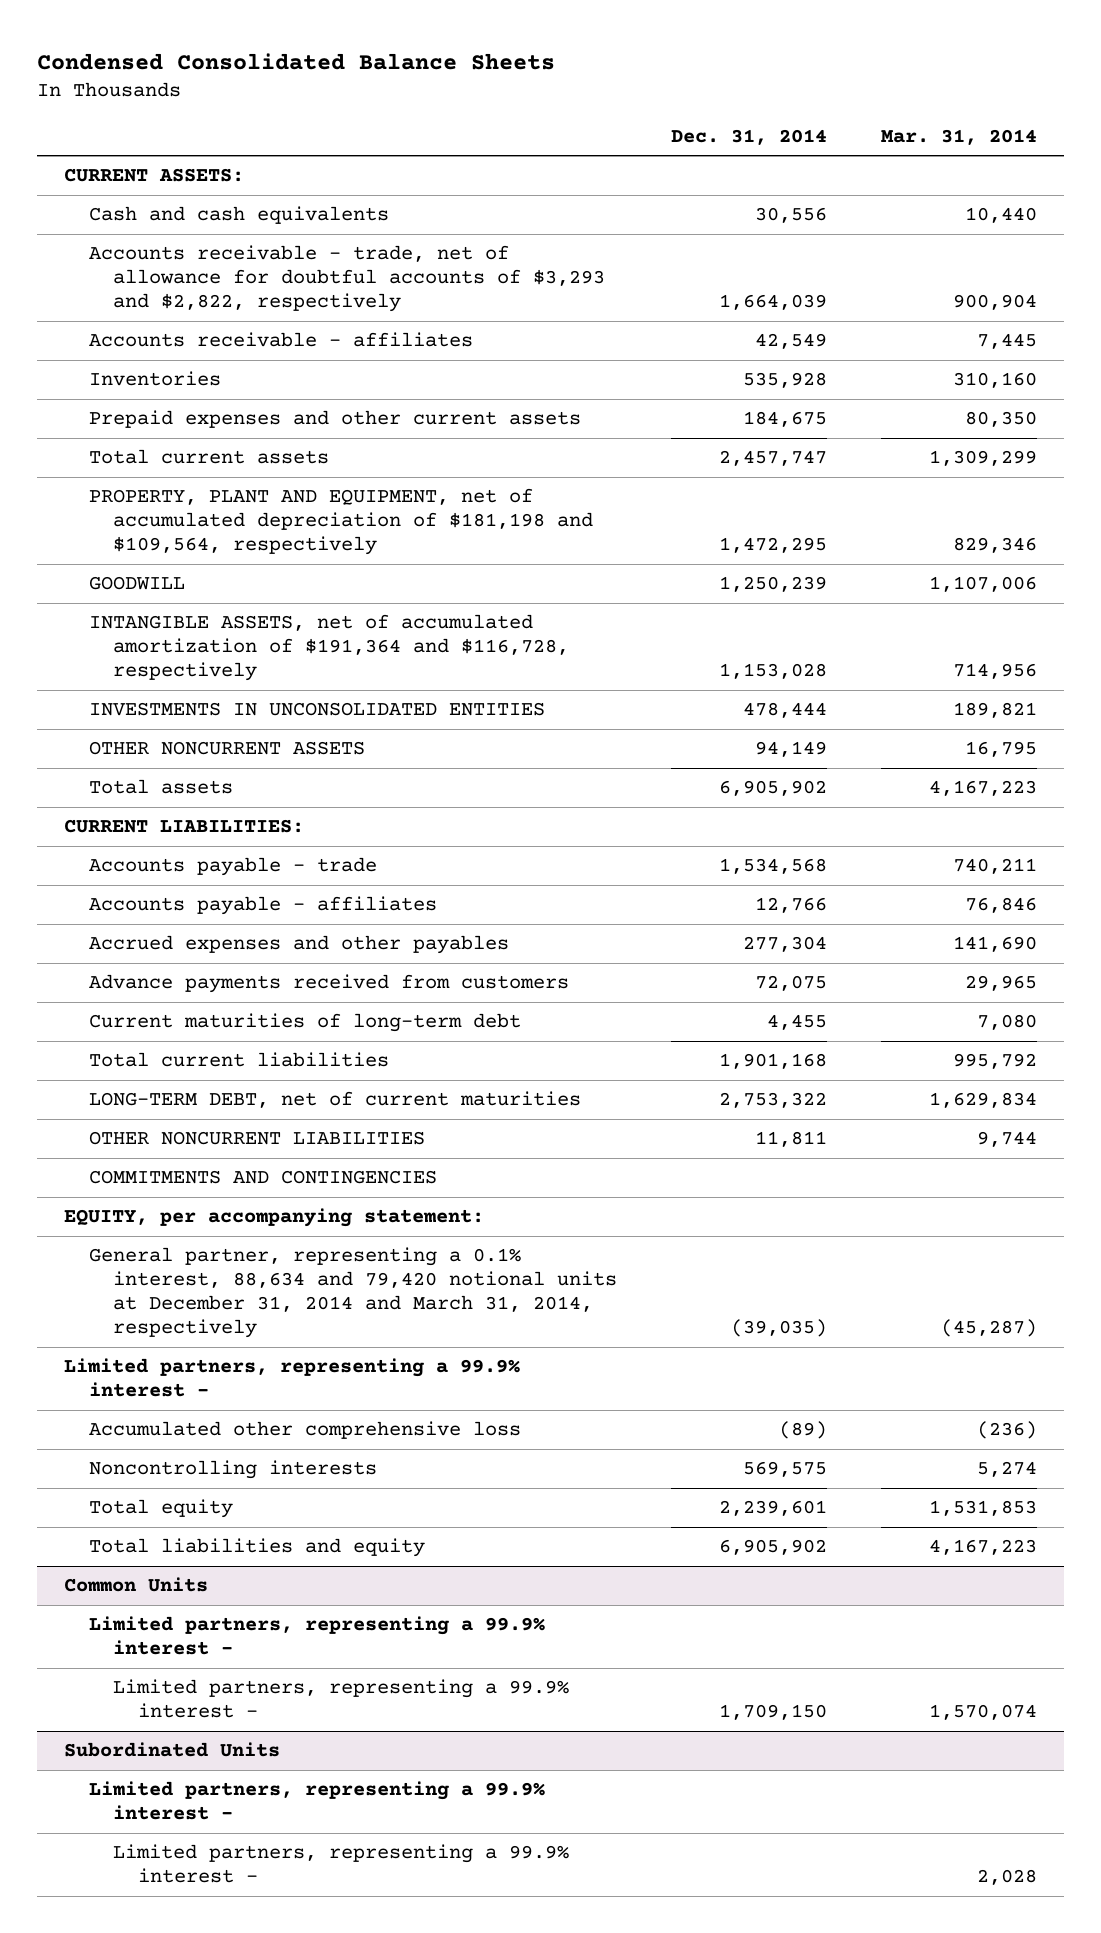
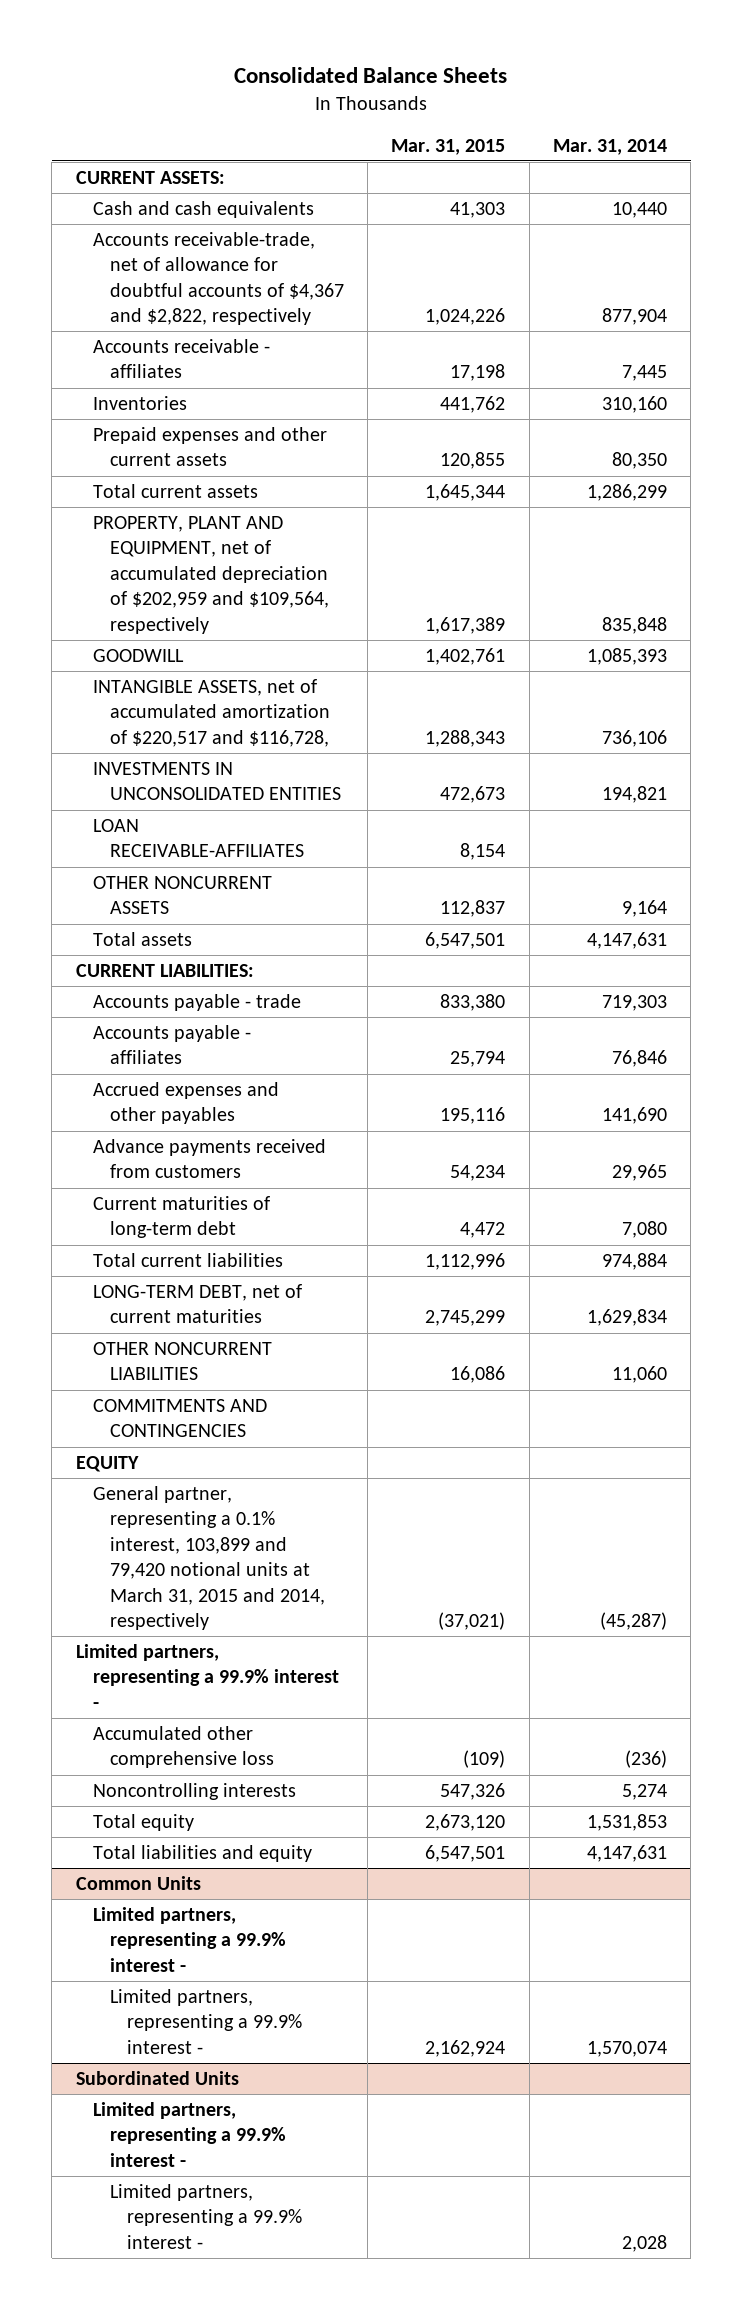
- Condensed Consolidated Balance Sheets
+ Consolidated Balance Sheets
- | Dec. 31, 2014 | Mar. 31, 2014
+ | Mar. 31, 2015 | Mar. 31, 2014
- Accounts receivable - trade, net of allowance for doubtful accounts of $3,293 and $2,822, respectively | 1,664,039 | 900,904
+ Accounts receivable-trade, net of allowance for doubtful accounts of $4,367 and $2,822, respectively | 1,024,226 | 877,904
- Total current assets | 2,457,747 | 1,309,299
- PROPERTY, PLANT AND EQUIPMENT, net of accumulated depreciation of $181,198 and $109,564, respectively | 1,472,295 | 829,346
- GOODWILL | 1,250,239 | 1,107,006
- INTANGIBLE ASSETS, net of accumulated amortization of $191,364 and $116,728, respectively | 1,153,028 | 714,956
- INVESTMENTS IN UNCONSOLIDATED ENTITIES | 478,444 | 189,821
- OTHER NONCURRENT ASSETS | 94,149 | 16,795
- Total assets | 6,905,902 | 4,167,223
+ Total current assets | 1,645,344 | 1,286,299
+ PROPERTY, PLANT AND EQUIPMENT, net of accumulated depreciation of $202,959 and $109,564, respectively | 1,617,389 | 835,848
+ GOODWILL | 1,402,761 | 1,085,393
+ INTANGIBLE ASSETS, net of accumulated amortization of $220,517 and $116,728, | 1,288,343 | 736,106
+ INVESTMENTS IN UNCONSOLIDATED ENTITIES | 472,673 | 194,821
+ LOAN RECEIVABLE-AFFILIATES | 8,154 |
+ OTHER NONCURRENT ASSETS | 112,837 | 9,164
+ Total assets | 6,547,501 | 4,147,631
- Accounts payable - trade | 1,534,568 | 740,211
+ Accounts payable - trade | 833,380 | 719,303
- Total current liabilities | 1,901,168 | 995,792
+ Total current liabilities | 1,112,996 | 974,884
- OTHER NONCURRENT LIABILITIES | 11,811 | 9,744
+ OTHER NONCURRENT LIABILITIES | 16,086 | 11,060
- EQUITY, per accompanying statement:
- General partner, representing a 0.1% interest, 88,634 and 79,420 notional units at December 31, 2014 and March 31, 2014, respectively | (39,035) | (45,287)
+ EQUITY
+ General partner, representing a 0.1% interest, 103,899 and 79,420 notional units at March 31, 2015 and 2014, respectively | (37,021) | (45,287)
- Total liabilities and equity | 6,905,902 | 4,167,223
+ Total liabilities and equity | 6,547,501 | 4,147,631

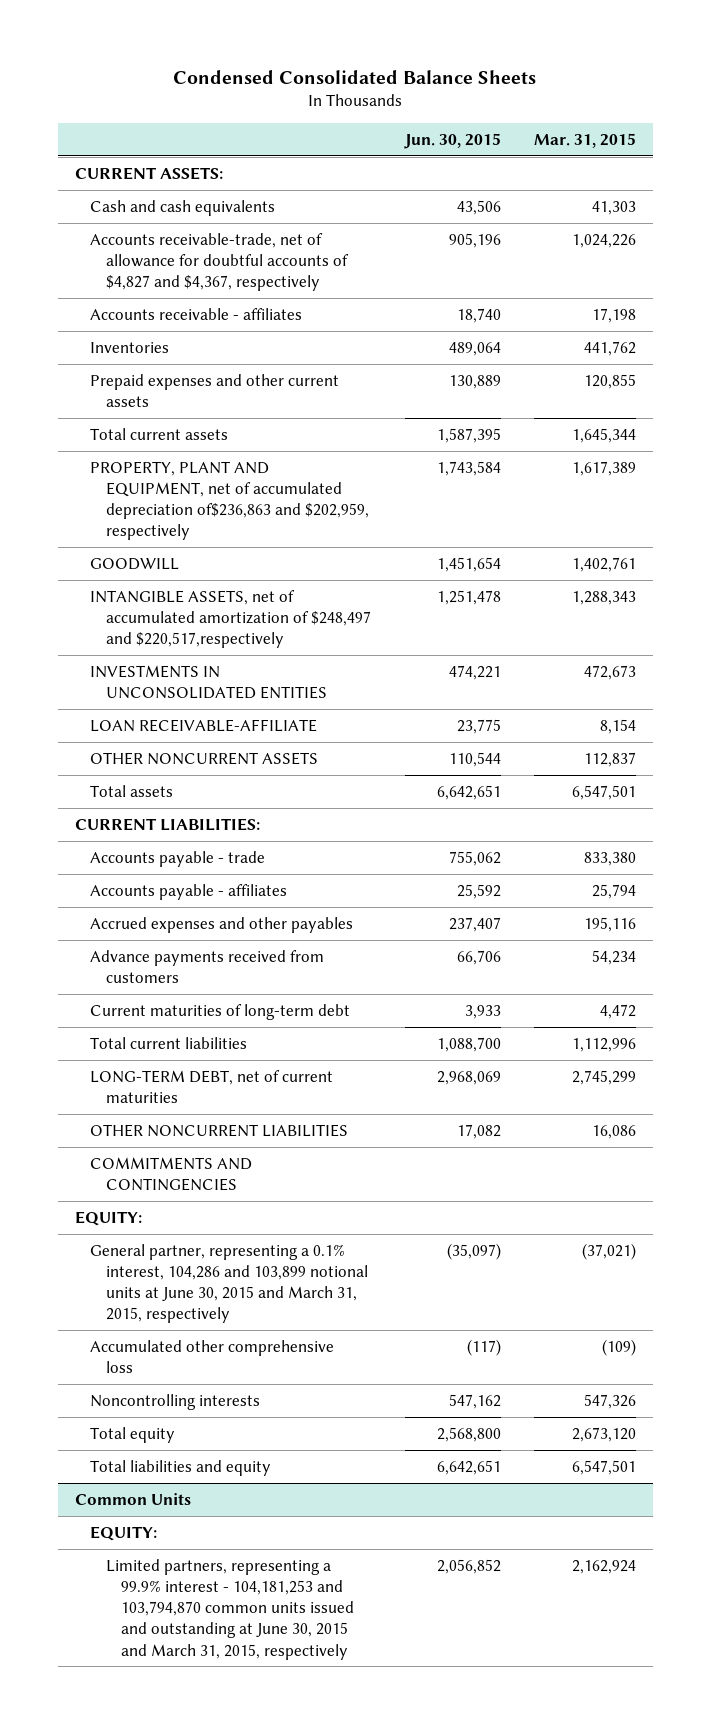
- Consolidated Balance Sheets
+ Condensed Consolidated Balance Sheets
- | Mar. 31, 2015 | Mar. 31, 2014
+ | Jun. 30, 2015 | Mar. 31, 2015
- Accounts receivable-trade, net of allowance for doubtful accounts of $4,367 and $2,822, respectively | 1,024,226 | 877,904
+ Accounts receivable-trade, net of allowance for doubtful accounts of $4,827 and $4,367, respectively | 905,196 | 1,024,226
- PROPERTY, PLANT AND EQUIPMENT, net of accumulated depreciation of $202,959 and $109,564, respectively | 1,617,389 | 835,848
+ PROPERTY, PLANT AND EQUIPMENT, net of accumulated depreciation of$236,863 and $202,959, respectively | 1,743,584 | 1,617,389
- INTANGIBLE ASSETS, net of accumulated amortization of $220,517 and $116,728, | 1,288,343 | 736,106
+ INTANGIBLE ASSETS, net of accumulated amortization of $248,497 and $220,517,respectively | 1,251,478 | 1,288,343
- LOAN RECEIVABLE-AFFILIATES | 8,154 |
+ LOAN RECEIVABLE-AFFILIATE | 23,775 | 8,154
- EQUITY
- General partner, representing a 0.1% interest, 103,899 and 79,420 notional units at March 31, 2015 and 2014, respectively | (37,021) | (45,287)
- Limited partners, representing a 99.9% interest -
+ EQUITY:
+ General partner, representing a 0.1% interest, 104,286 and 103,899 notional units at June 30, 2015 and March 31, 2015, respectively | (35,097) | (37,021)
@ Common Units
- Limited partners, representing a 99.9% interest -
- Limited partners, representing a 99.9% interest - | 2,162,924 | 1,570,074
- Subordinated Units
- Limited partners, representing a 99.9% interest -
- Limited partners, representing a 99.9% interest - | | 2,028
@ Common Units
+ EQUITY:
+ Limited partners, representing a 99.9% interest - 104,181,253 and 103,794,870 common units issued and outstanding at June 30, 2015 and March 31, 2015, respectively | 2,056,852 | 2,162,924

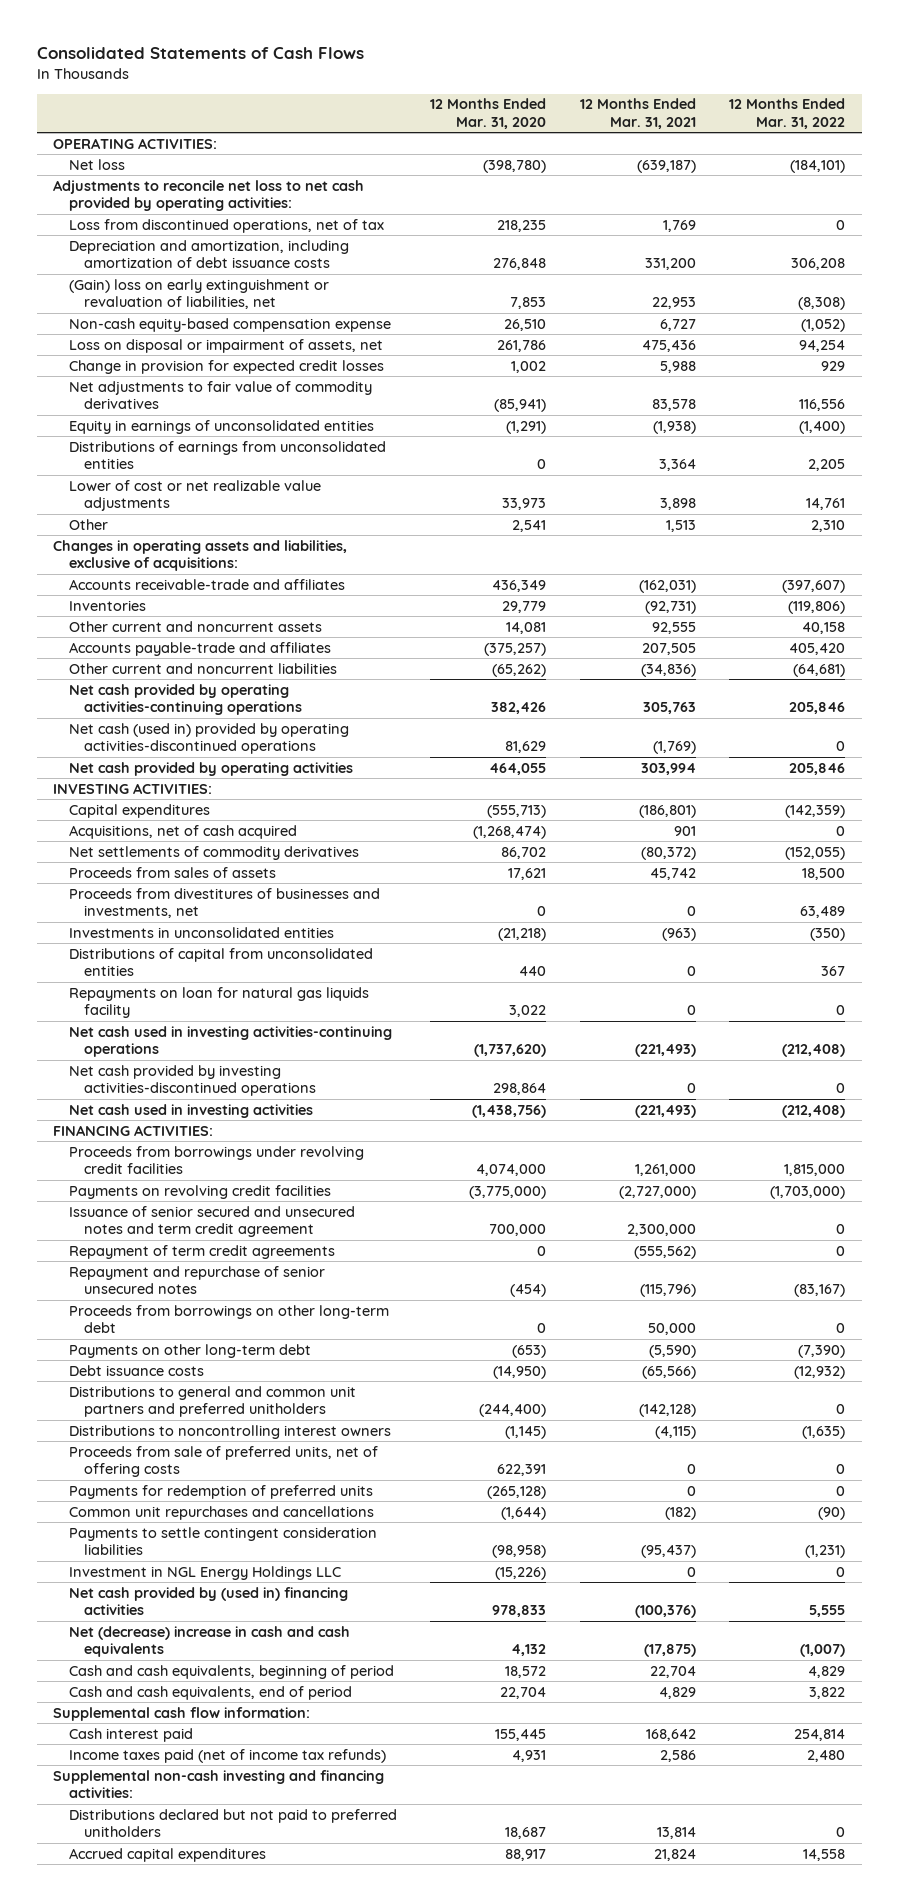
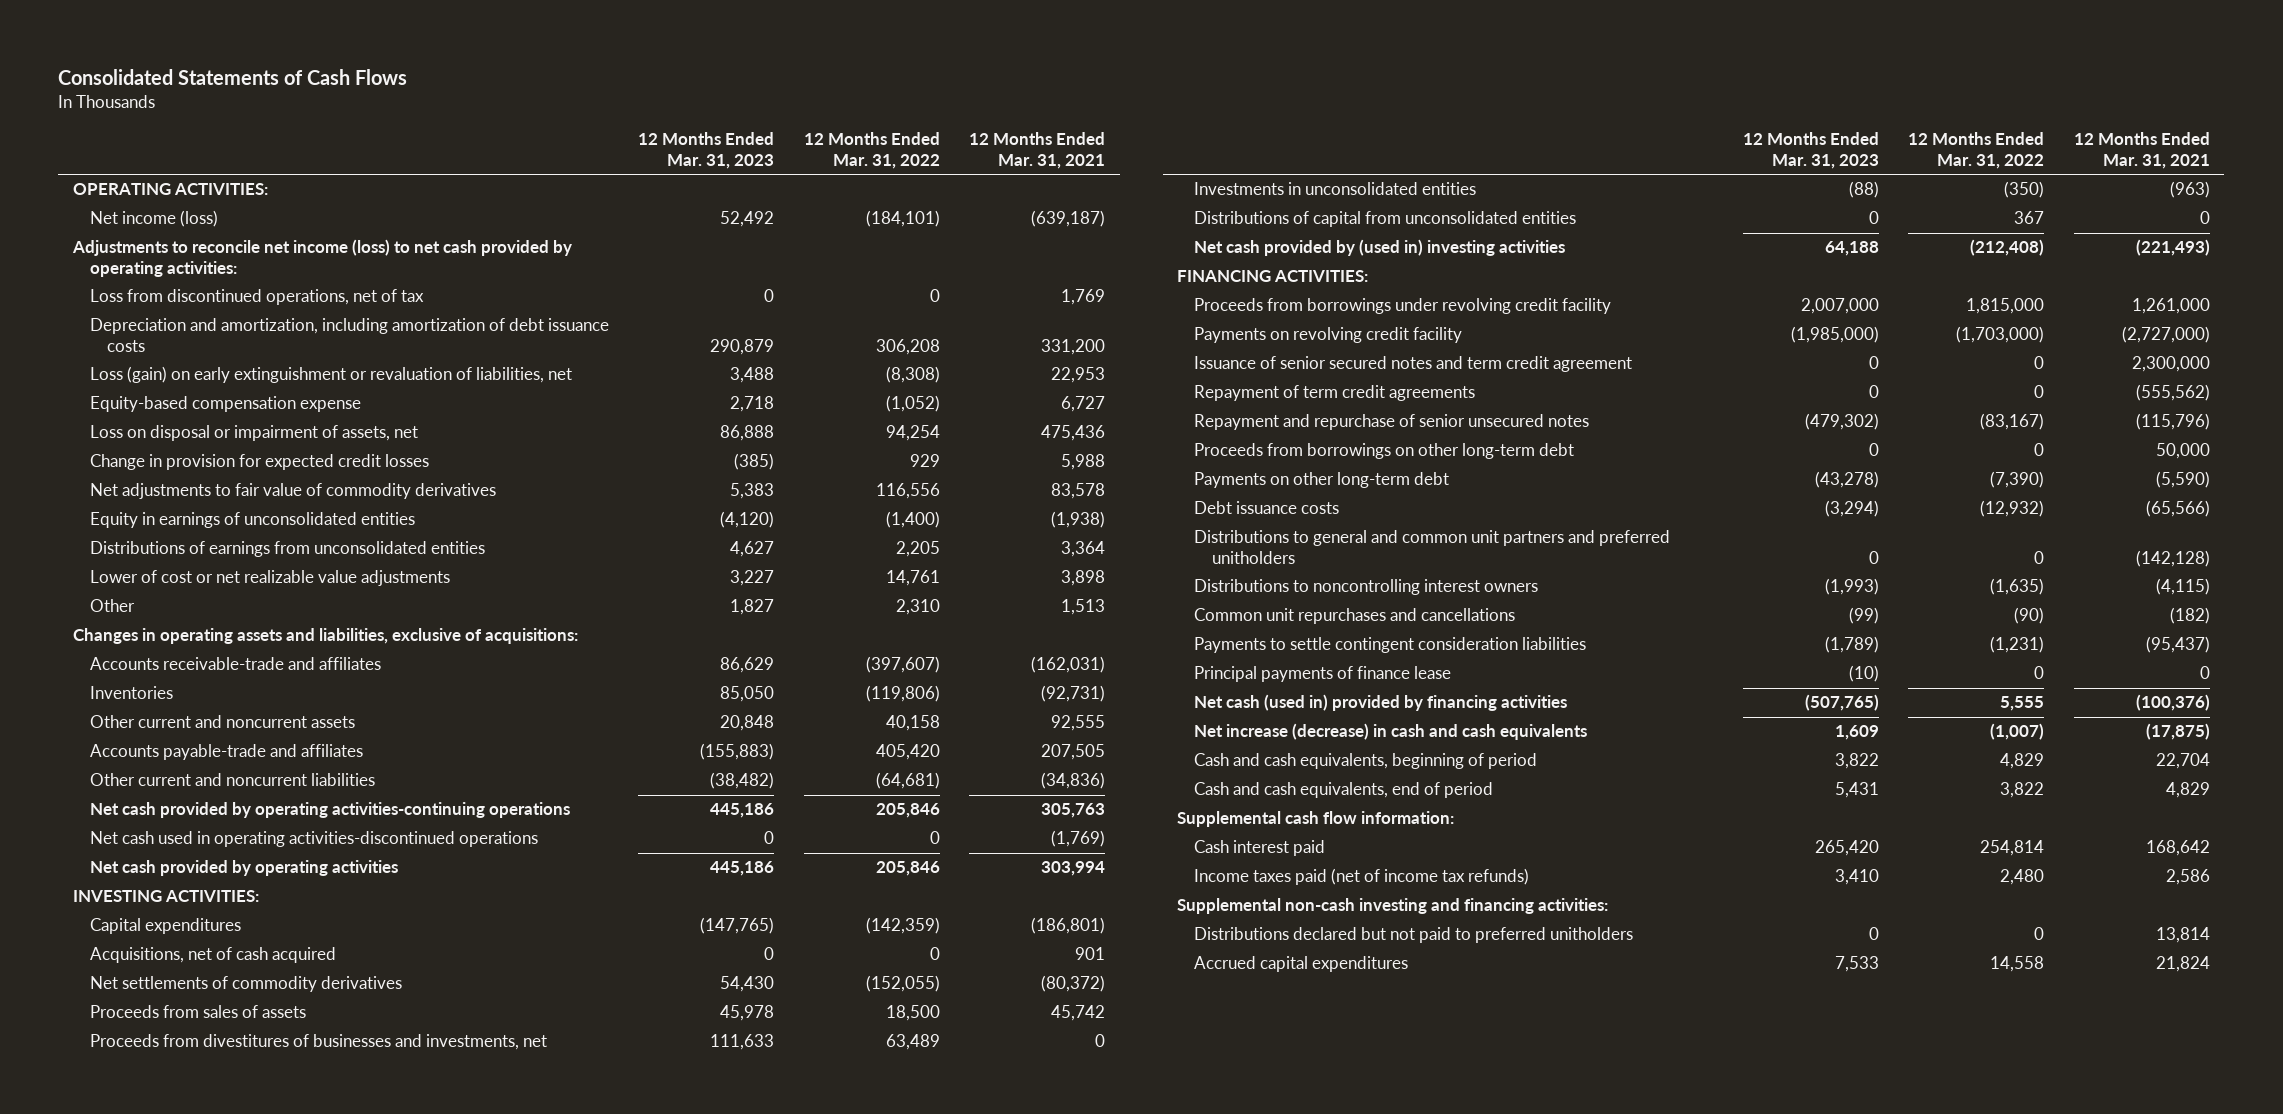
- | 12 Months Ended Mar. 31, 2020 | 12 Months Ended Mar. 31, 2021 | 12 Months Ended Mar. 31, 2022
+ | 12 Months Ended Mar. 31, 2023 | 12 Months Ended Mar. 31, 2022 | 12 Months Ended Mar. 31, 2021
- Net loss | (398,780) | (639,187) | (184,101)
- Adjustments to reconcile net loss to net cash provided by operating activities:
+ Net income (loss) | 52,492 | (184,101) | (639,187)
+ Adjustments to reconcile net income (loss) to net cash provided by operating activities:
- (Gain) loss on early extinguishment or revaluation of liabilities, net | 7,853 | 22,953 | (8,308)
- Non-cash equity-based compensation expense | 26,510 | 6,727 | (1,052)
+ Loss (gain) on early extinguishment or revaluation of liabilities, net | 3,488 | (8,308) | 22,953
+ Equity-based compensation expense | 2,718 | (1,052) | 6,727
- Net cash (used in) provided by operating activities-discontinued operations | 81,629 | (1,769) | 0
+ Net cash used in operating activities-discontinued operations | 0 | 0 | (1,769)
- Repayments on loan for natural gas liquids facility | 3,022 | 0 | 0
- Net cash used in investing activities-continuing operations | (1,737,620) | (221,493) | (212,408)
- Net cash provided by investing activities-discontinued operations | 298,864 | 0 | 0
- Net cash used in investing activities | (1,438,756) | (221,493) | (212,408)
+ Net cash provided by (used in) investing activities | 64,188 | (212,408) | (221,493)
- Proceeds from borrowings under revolving credit facilities | 4,074,000 | 1,261,000 | 1,815,000
- Payments on revolving credit facilities | (3,775,000) | (2,727,000) | (1,703,000)
- Issuance of senior secured and unsecured notes and term credit agreement | 700,000 | 2,300,000 | 0
+ Proceeds from borrowings under revolving credit facility | 2,007,000 | 1,815,000 | 1,261,000
+ Payments on revolving credit facility | (1,985,000) | (1,703,000) | (2,727,000)
+ Issuance of senior secured notes and term credit agreement | 0 | 0 | 2,300,000
- Proceeds from sale of preferred units, net of offering costs | 622,391 | 0 | 0
- Payments for redemption of preferred units | (265,128) | 0 | 0
- Investment in NGL Energy Holdings LLC | (15,226) | 0 | 0
- Net cash provided by (used in) financing activities | 978,833 | (100,376) | 5,555
- Net (decrease) increase in cash and cash equivalents | 4,132 | (17,875) | (1,007)
+ Principal payments of finance lease | (10) | 0 | 0
+ Net cash (used in) provided by financing activities | (507,765) | 5,555 | (100,376)
+ Net increase (decrease) in cash and cash equivalents | 1,609 | (1,007) | (17,875)

